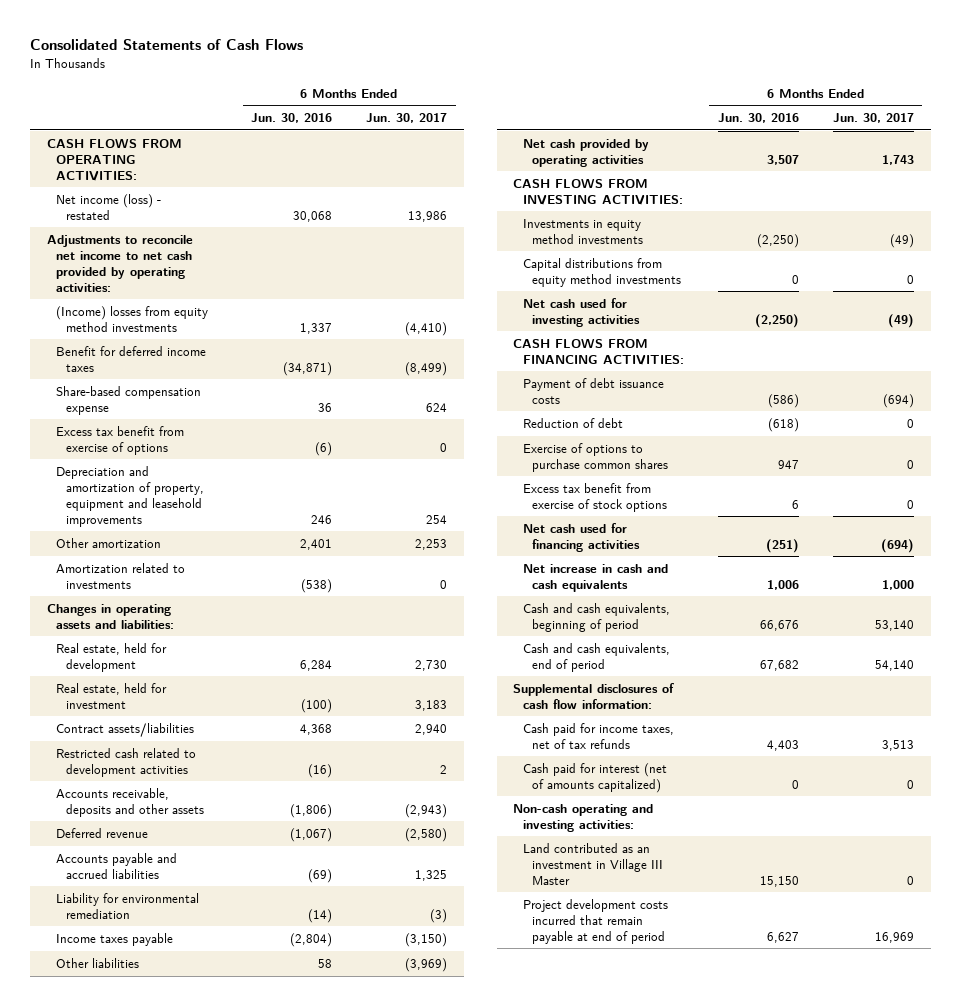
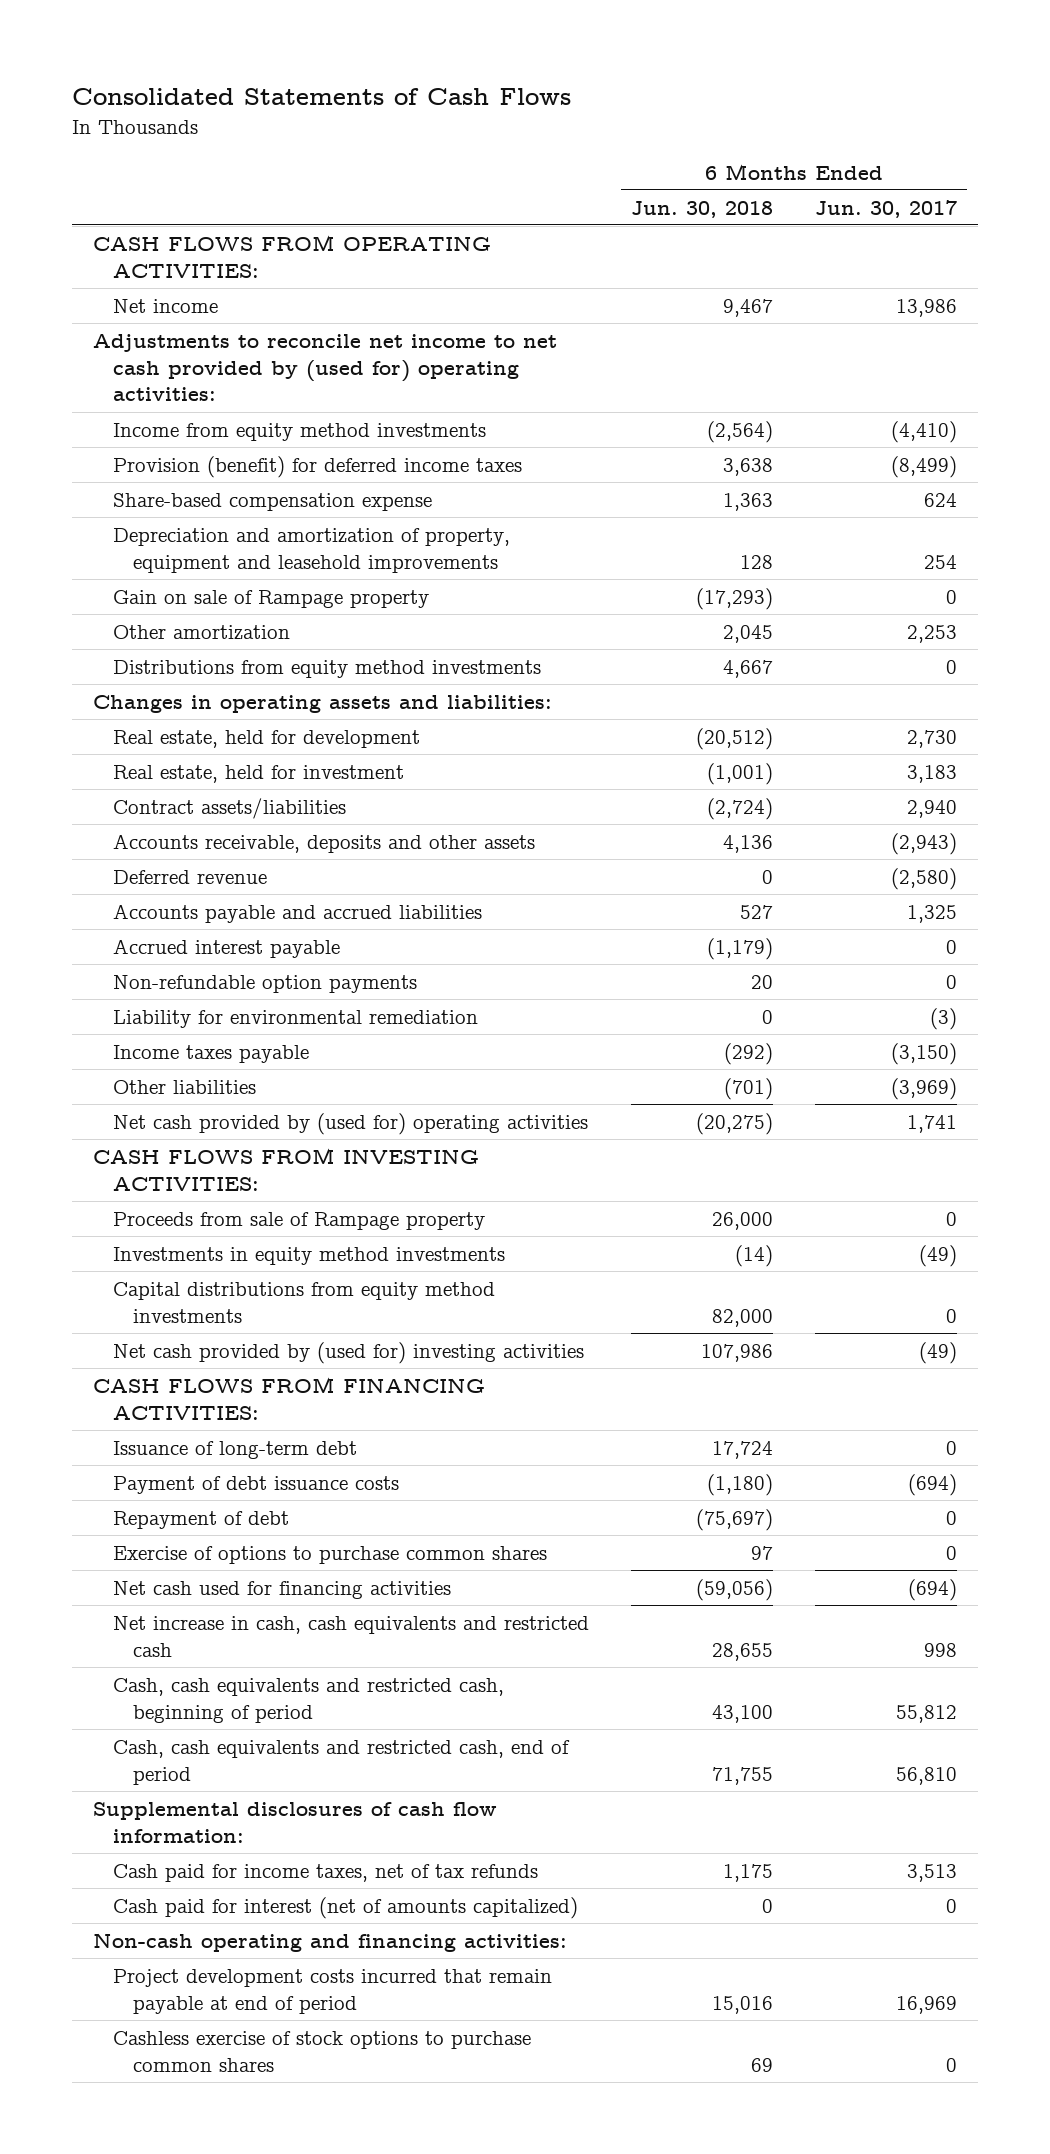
- | 6 Months Ended Jun. 30, 2016 | 6 Months Ended Jun. 30, 2017
+ | 6 Months Ended Jun. 30, 2018 | 6 Months Ended Jun. 30, 2017
- Net income (loss) - restated | 30,068 | 13,986
- Adjustments to reconcile net income to net cash provided by operating activities:
- (Income) losses from equity method investments | 1,337 | (4,410)
- Benefit for deferred income taxes | (34,871) | (8,499)
+ Net income | 9,467 | 13,986
+ Adjustments to reconcile net income to net cash provided by (used for) operating activities:
+ Income from equity method investments | (2,564) | (4,410)
+ Provision (benefit) for deferred income taxes | 3,638 | (8,499)
- Excess tax benefit from exercise of options | (6) | 0
+ Gain on sale of Rampage property | (17,293) | 0
- Amortization related to investments | (538) | 0
+ Distributions from equity method investments | 4,667 | 0
- Restricted cash related to development activities | (16) | 2
+ Accrued interest payable | (1,179) | 0
+ Non-refundable option payments | 20 | 0
- Net cash provided by operating activities | 3,507 | 1,743
+ Net cash provided by (used for) operating activities | (20,275) | 1,741
+ Proceeds from sale of Rampage property | 26,000 | 0
- Net cash used for investing activities | (2,250) | (49)
+ Net cash provided by (used for) investing activities | 107,986 | (49)
+ Issuance of long-term debt | 17,724 | 0
- Reduction of debt | (618) | 0
+ Repayment of debt | (75,697) | 0
- Excess tax benefit from exercise of stock options | 6 | 0
- Net increase in cash and cash equivalents | 1,006 | 1,000
- Cash and cash equivalents, beginning of period | 66,676 | 53,140
- Cash and cash equivalents, end of period | 67,682 | 54,140
+ Net increase in cash, cash equivalents and restricted cash | 28,655 | 998
+ Cash, cash equivalents and restricted cash, beginning of period | 43,100 | 55,812
+ Cash, cash equivalents and restricted cash, end of period | 71,755 | 56,810
- Non-cash operating and investing activities:
- Land contributed as an investment in Village III Master | 15,150 | 0
+ Non-cash operating and financing activities:
+ Cashless exercise of stock options to purchase common shares | 69 | 0

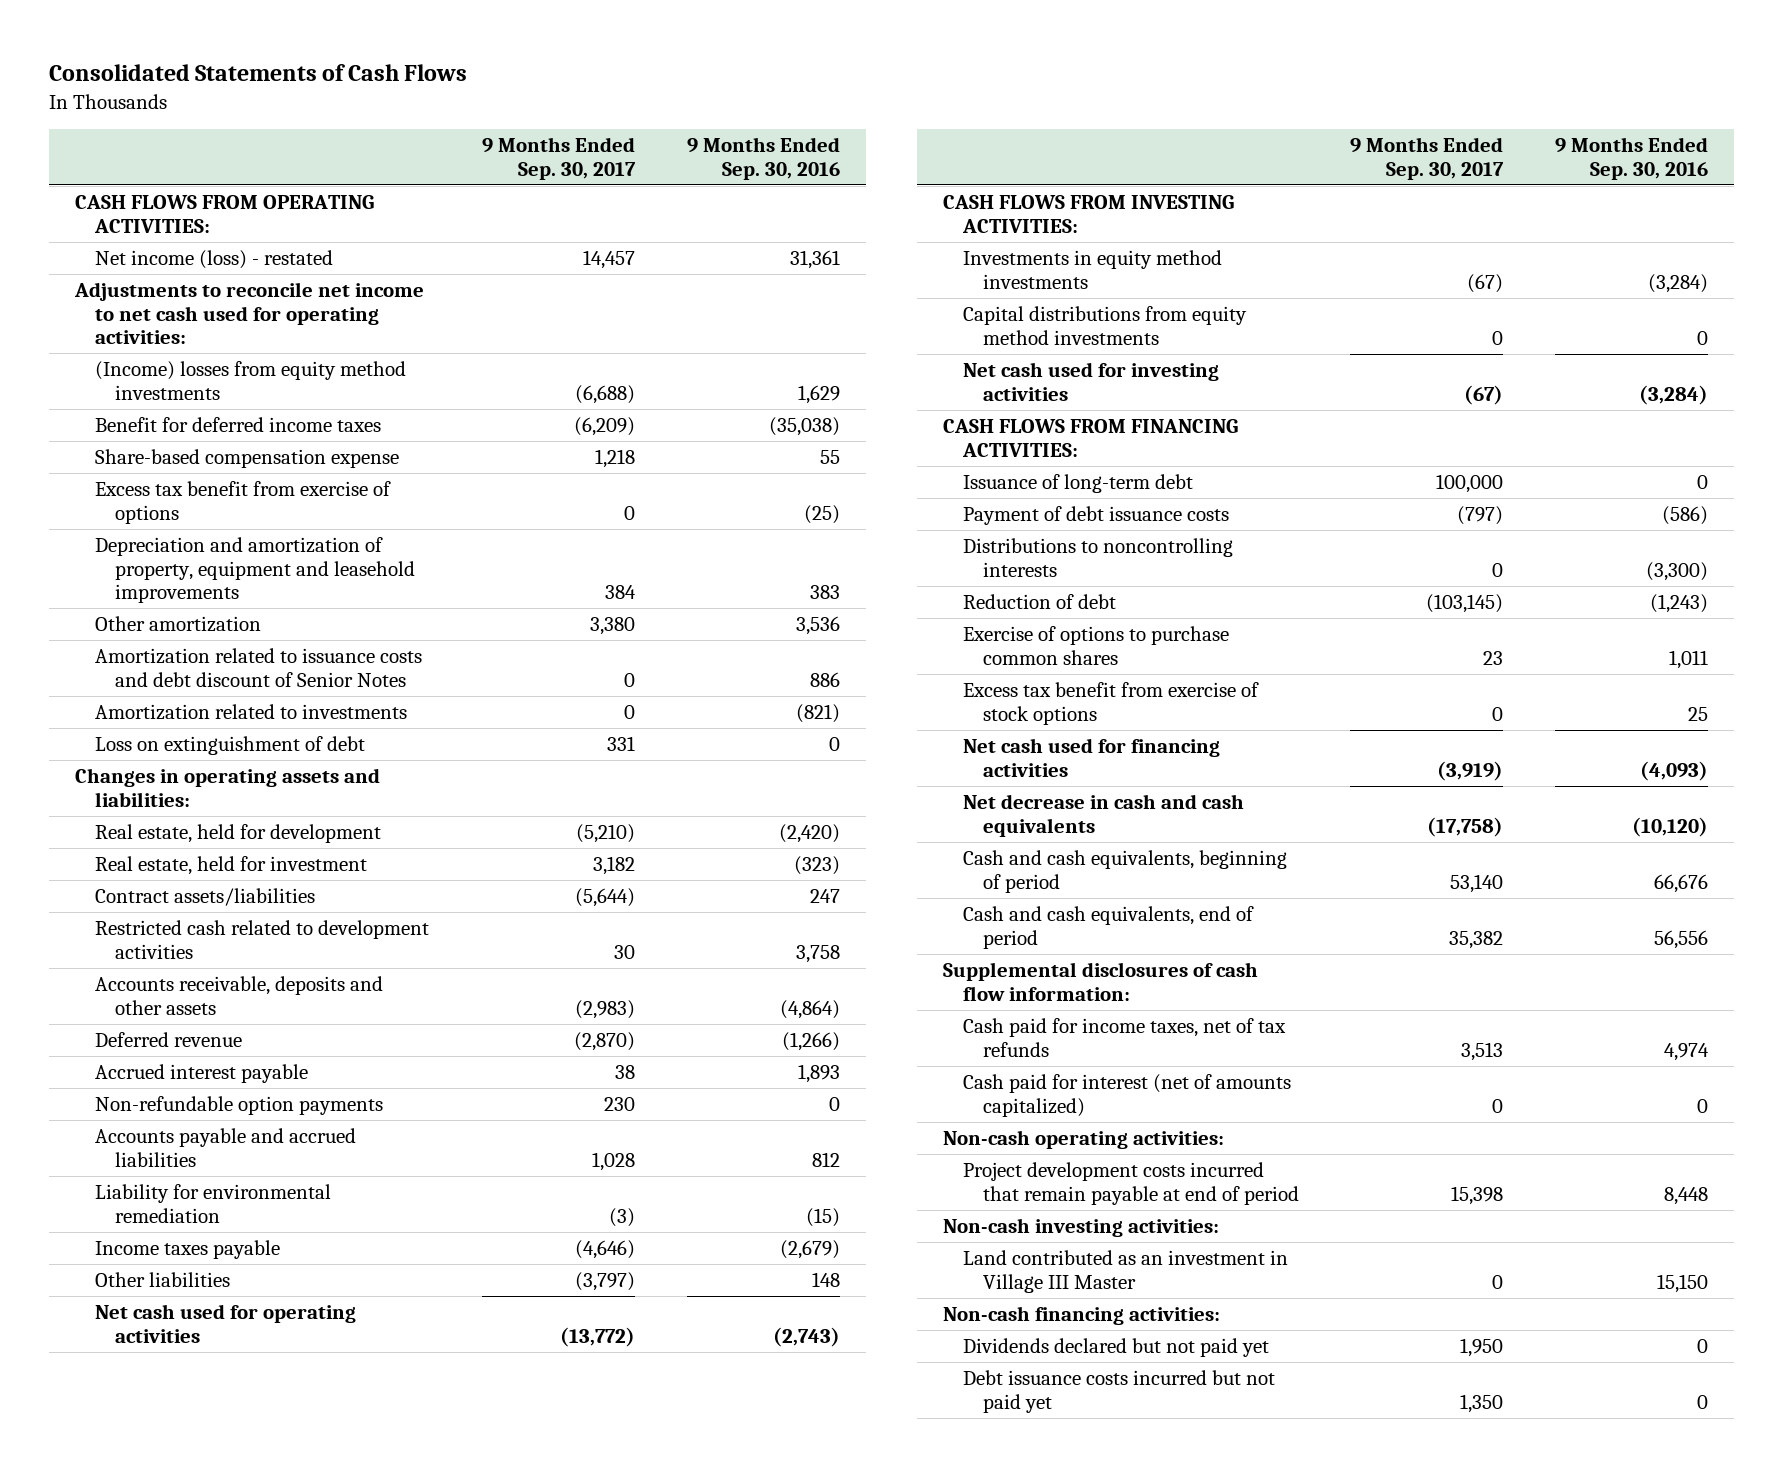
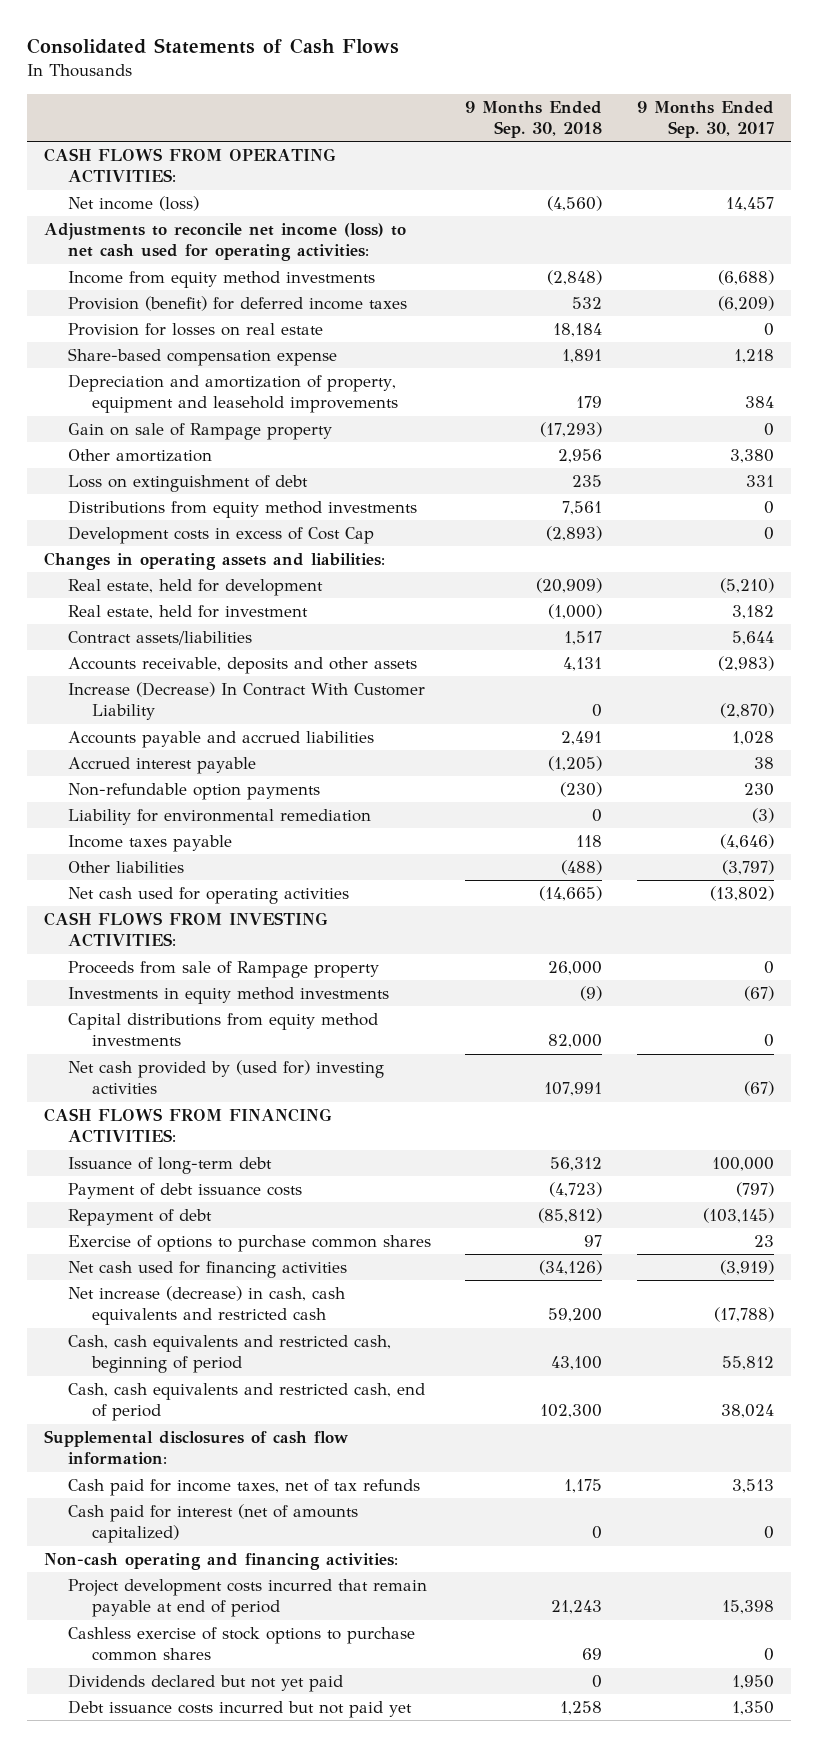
- | 9 Months Ended Sep. 30, 2017 | 9 Months Ended Sep. 30, 2016
+ | 9 Months Ended Sep. 30, 2018 | 9 Months Ended Sep. 30, 2017
- Net income (loss) - restated | 14,457 | 31,361
- Adjustments to reconcile net income to net cash used for operating activities:
- (Income) losses from equity method investments | (6,688) | 1,629
- Benefit for deferred income taxes | (6,209) | (35,038)
+ Net income (loss) | (4,560) | 14,457
+ Adjustments to reconcile net income (loss) to net cash used for operating activities:
+ Income from equity method investments | (2,848) | (6,688)
+ Provision (benefit) for deferred income taxes | 532 | (6,209)
+ Provision for losses on real estate | 18,184 | 0
- Excess tax benefit from exercise of options | 0 | (25)
+ Gain on sale of Rampage property | (17,293) | 0
- Amortization related to issuance costs and debt discount of Senior Notes | 0 | 886
- Amortization related to investments | 0 | (821)
+ Distributions from equity method investments | 7,561 | 0
+ Development costs in excess of Cost Cap | (2,893) | 0
- Contract assets/liabilities | (5,644) | 247
- Restricted cash related to development activities | 30 | 3,758
+ Contract assets/liabilities | 1,517 | 5,644
- Deferred revenue | (2,870) | (1,266)
+ Increase (Decrease) In Contract With Customer Liability | 0 | (2,870)
moved up: Accounts payable and accrued liabilities | 2,491 | 1,028
- Net cash used for operating activities | (13,772) | (2,743)
+ Net cash used for operating activities | (14,665) | (13,802)
+ Proceeds from sale of Rampage property | 26,000 | 0
- Net cash used for investing activities | (67) | (3,284)
+ Net cash provided by (used for) investing activities | 107,991 | (67)
- Distributions to noncontrolling interests | 0 | (3,300)
- Reduction of debt | (103,145) | (1,243)
+ Repayment of debt | (85,812) | (103,145)
- Excess tax benefit from exercise of stock options | 0 | 25
- Net decrease in cash and cash equivalents | (17,758) | (10,120)
- Cash and cash equivalents, beginning of period | 53,140 | 66,676
- Cash and cash equivalents, end of period | 35,382 | 56,556
+ Net increase (decrease) in cash, cash equivalents and restricted cash | 59,200 | (17,788)
+ Cash, cash equivalents and restricted cash, beginning of period | 43,100 | 55,812
+ Cash, cash equivalents and restricted cash, end of period | 102,300 | 38,024
- Non-cash operating activities:
+ Non-cash operating and financing activities:
- Non-cash investing activities:
- Land contributed as an investment in Village III Master | 0 | 15,150
- Non-cash financing activities:
- Dividends declared but not paid yet | 1,950 | 0
+ Cashless exercise of stock options to purchase common shares | 69 | 0
+ Dividends declared but not yet paid | 0 | 1,950

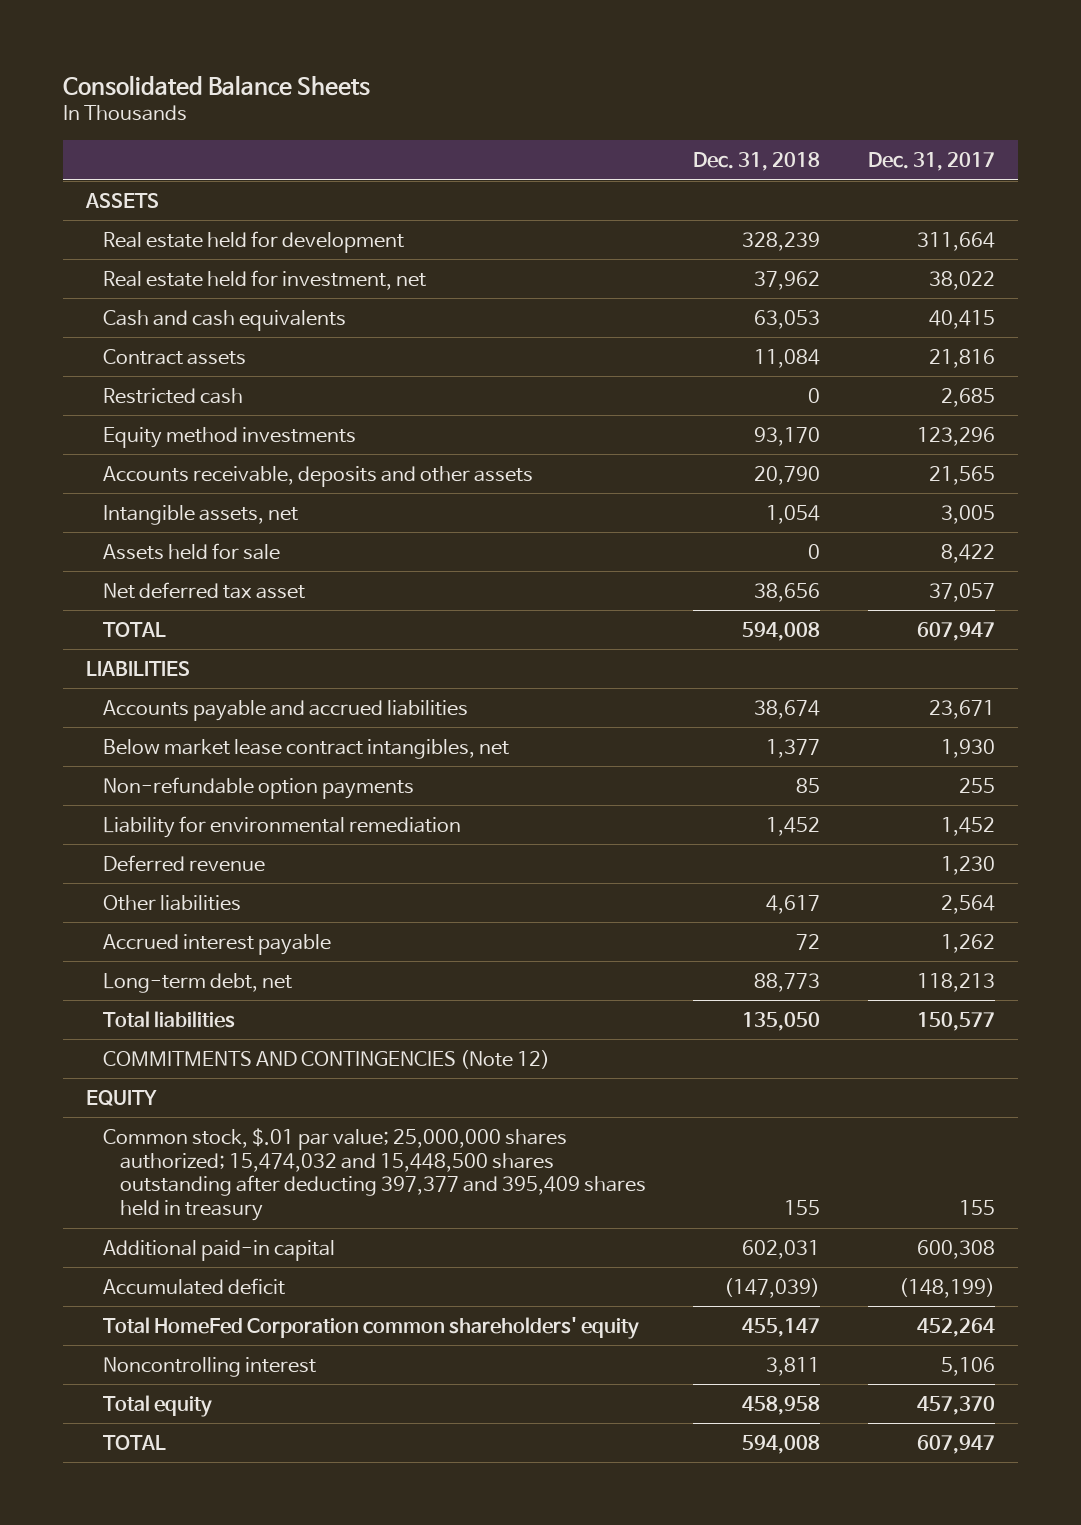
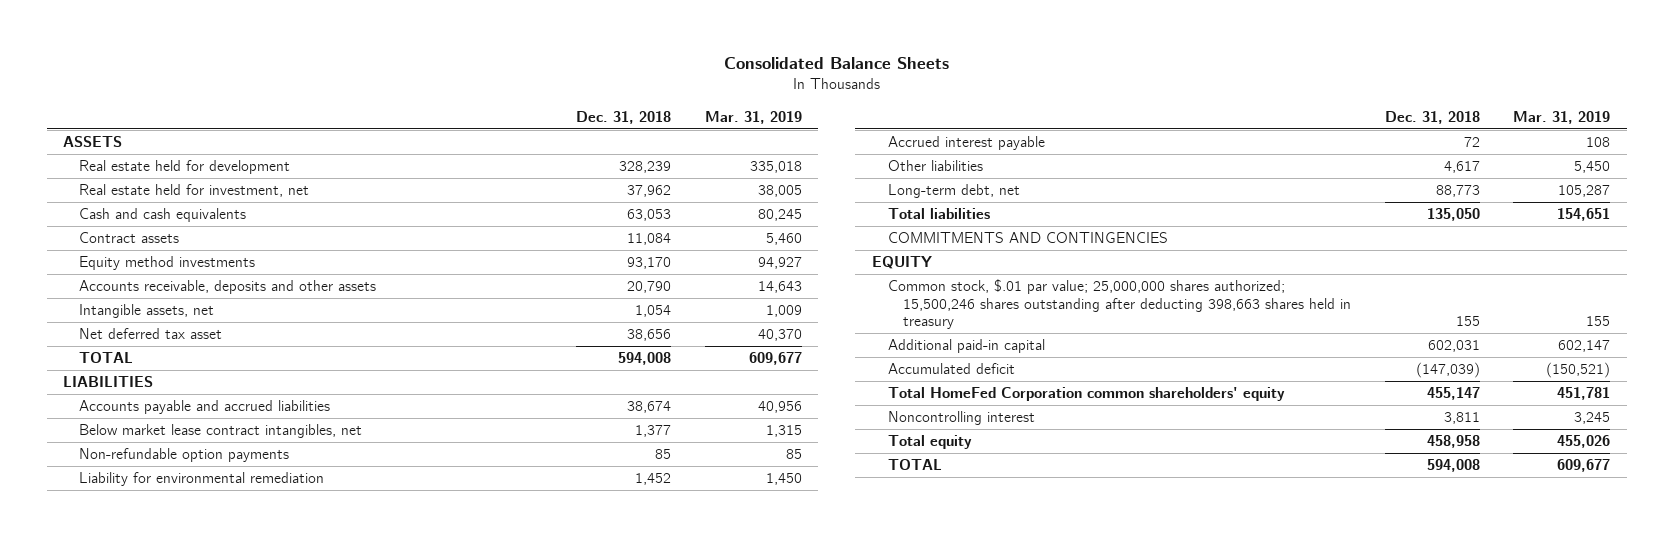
- | Dec. 31, 2018 | Dec. 31, 2017
+ | Dec. 31, 2018 | Mar. 31, 2019
- Restricted cash | 0 | 2,685
- Assets held for sale | 0 | 8,422
- Deferred revenue | | 1,230
moved down: Other liabilities | 4,617 | 5,450
- COMMITMENTS AND CONTINGENCIES (Note 12)
+ COMMITMENTS AND CONTINGENCIES
- Common stock, $.01 par value; 25,000,000 shares authorized; 15,474,032 and 15,448,500 shares outstanding after deducting 397,377 and 395,409 shares held in treasury | 155 | 155
+ Common stock, $.01 par value; 25,000,000 shares authorized; 15,500,246 shares outstanding after deducting 398,663 shares held in treasury | 155 | 155

